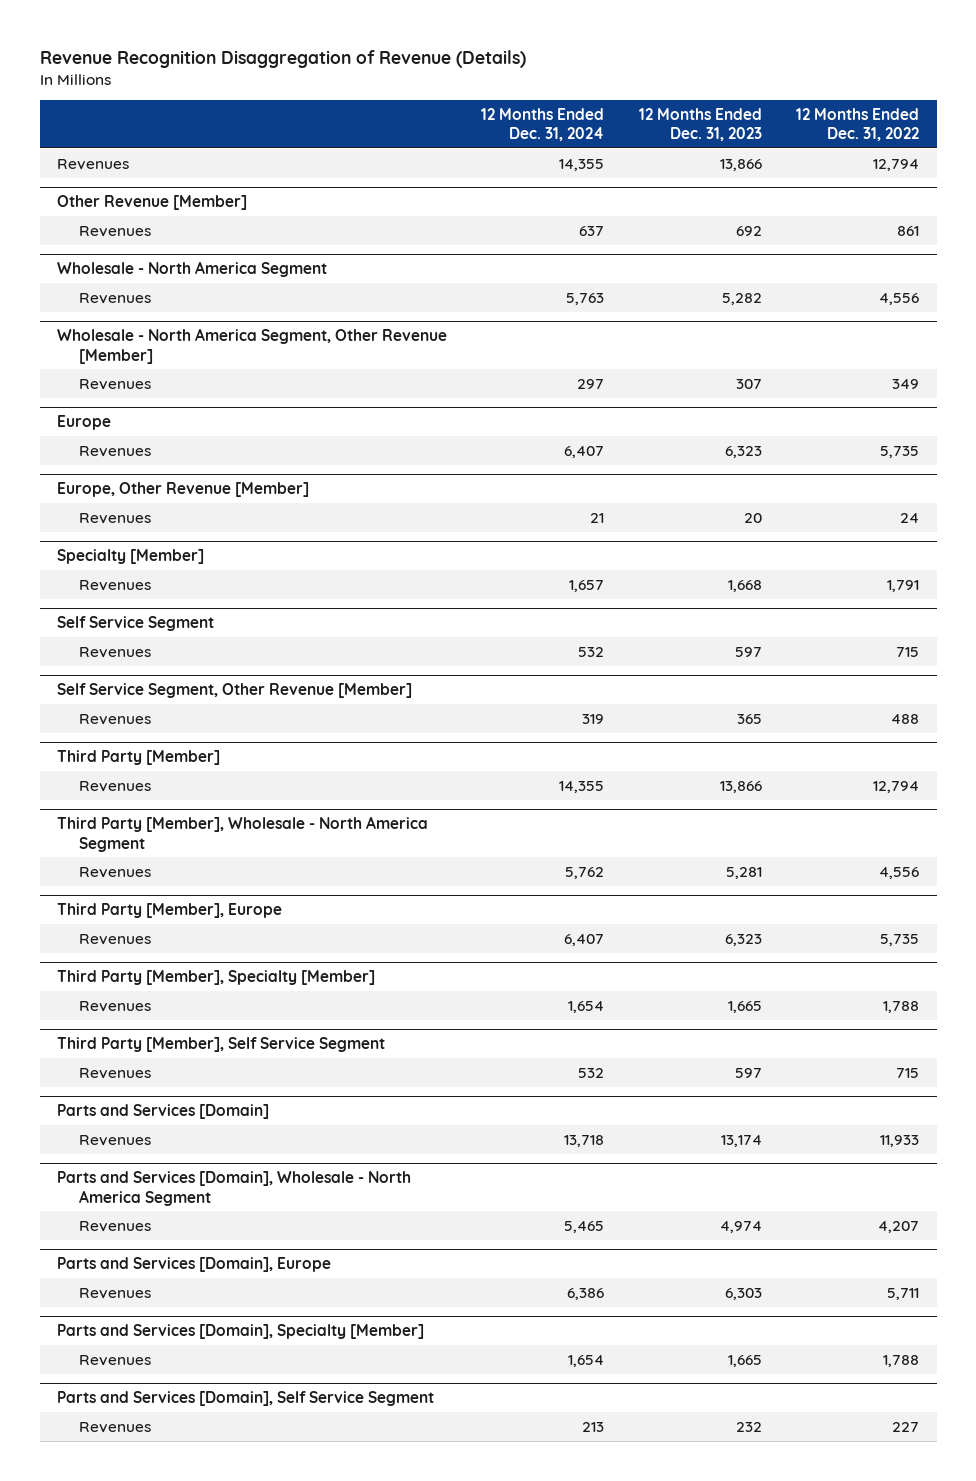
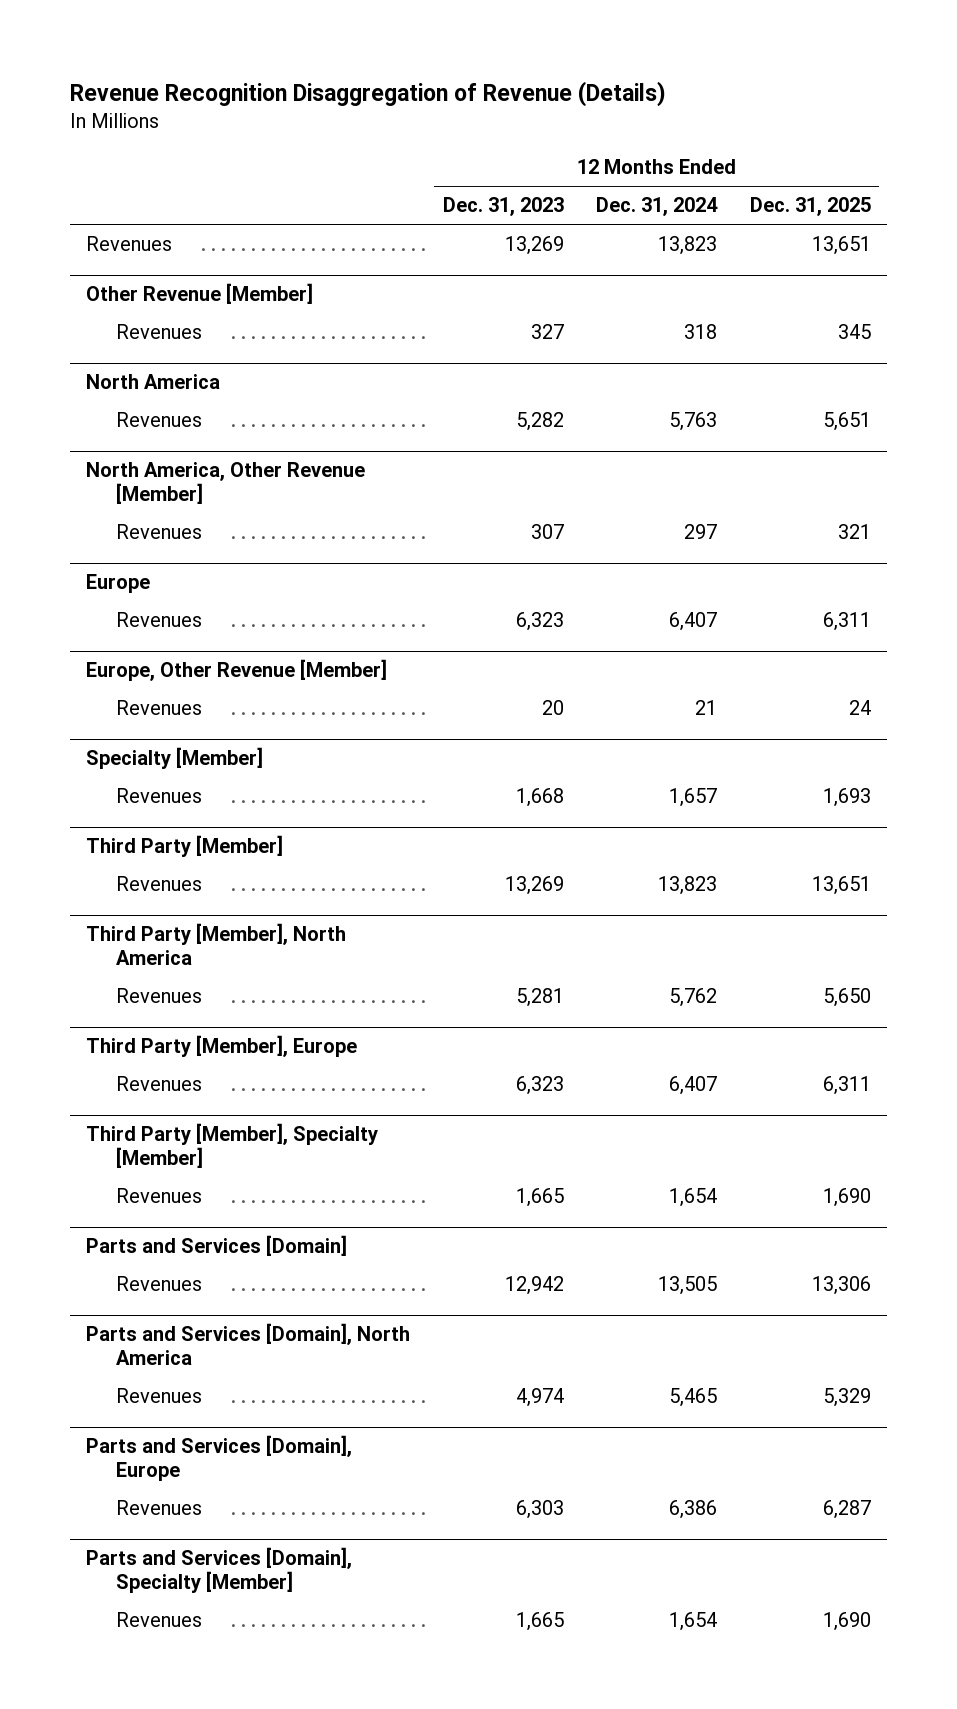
- | 12 Months Ended Dec. 31, 2024 | 12 Months Ended Dec. 31, 2023 | 12 Months Ended Dec. 31, 2022
+ | 12 Months Ended Dec. 31, 2023 | 12 Months Ended Dec. 31, 2024 | 12 Months Ended Dec. 31, 2025
- Revenues | 14,355 | 13,866 | 12,794
+ Revenues | 13,269 | 13,823 | 13,651
@ Other Revenue [Member]
- Revenues | 637 | 692 | 861
- Wholesale - North America Segment
@ Other Revenue [Member]
+ Revenues | 327 | 318 | 345
+ North America
- Wholesale - North America Segment, Other Revenue [Member]
+ North America, Other Revenue [Member]
- Self Service Segment
- Revenues | 532 | 597 | 715
- Self Service Segment, Other Revenue [Member]
- Revenues | 319 | 365 | 488
@ Third Party [Member]
- Revenues | 14,355 | 13,866 | 12,794
- Third Party [Member], Wholesale - North America Segment
@ Third Party [Member]
+ Revenues | 13,269 | 13,823 | 13,651
+ Third Party [Member], North America
- Third Party [Member], Self Service Segment
- Revenues | 532 | 597 | 715
@ Parts and Services [Domain]
- Revenues | 13,718 | 13,174 | 11,933
- Parts and Services [Domain], Wholesale - North America Segment
@ Parts and Services [Domain]
+ Revenues | 12,942 | 13,505 | 13,306
+ Parts and Services [Domain], North America
- Parts and Services [Domain], Self Service Segment
- Revenues | 213 | 232 | 227

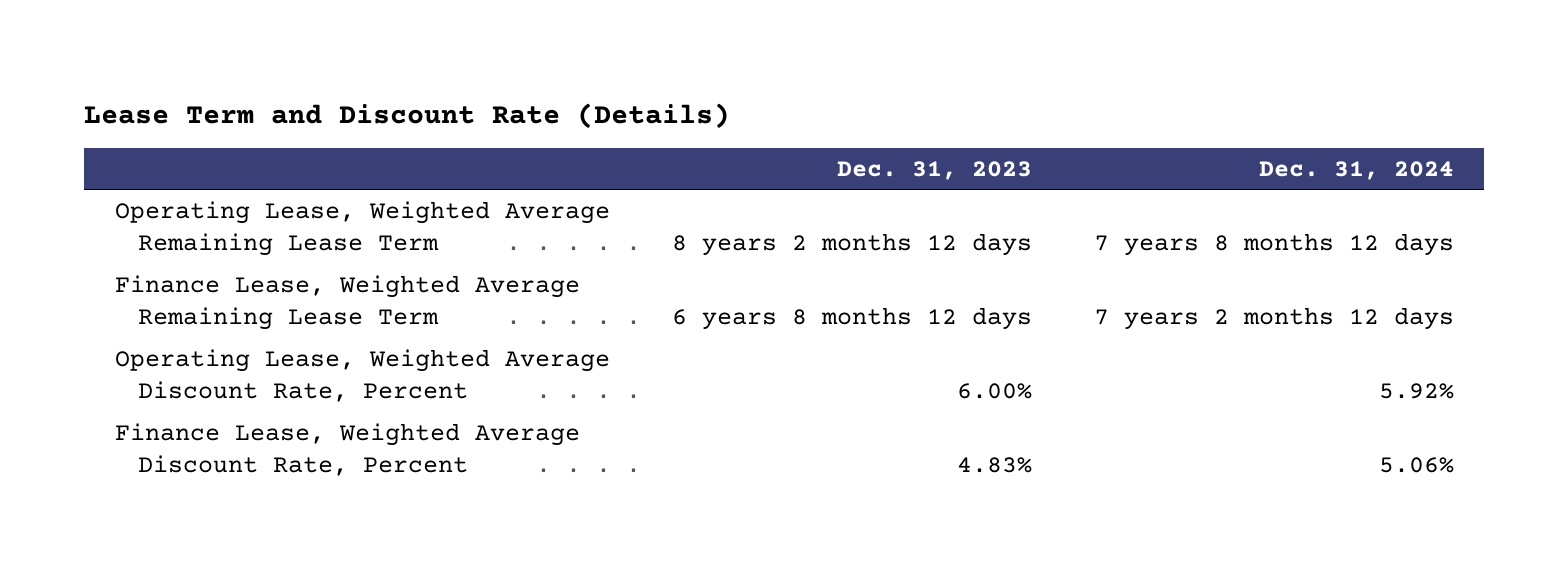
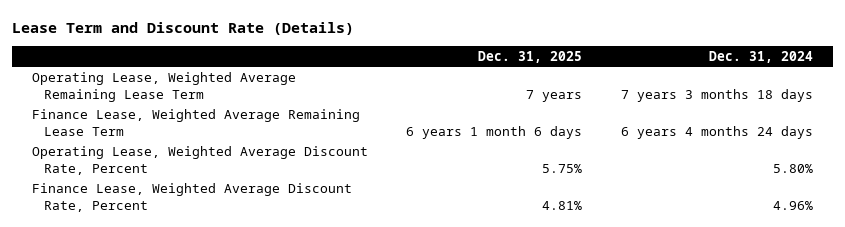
- | Dec. 31, 2023 | Dec. 31, 2024
+ | Dec. 31, 2025 | Dec. 31, 2024
- Operating Lease, Weighted Average Remaining Lease Term | 8 years 2 months 12 days | 7 years 8 months 12 days
- Finance Lease, Weighted Average Remaining Lease Term | 6 years 8 months 12 days | 7 years 2 months 12 days
- Operating Lease, Weighted Average Discount Rate, Percent | 6.00% | 5.92%
- Finance Lease, Weighted Average Discount Rate, Percent | 4.83% | 5.06%
+ Operating Lease, Weighted Average Remaining Lease Term | 7 years | 7 years 3 months 18 days
+ Finance Lease, Weighted Average Remaining Lease Term | 6 years 1 month 6 days | 6 years 4 months 24 days
+ Operating Lease, Weighted Average Discount Rate, Percent | 5.75% | 5.80%
+ Finance Lease, Weighted Average Discount Rate, Percent | 4.81% | 4.96%

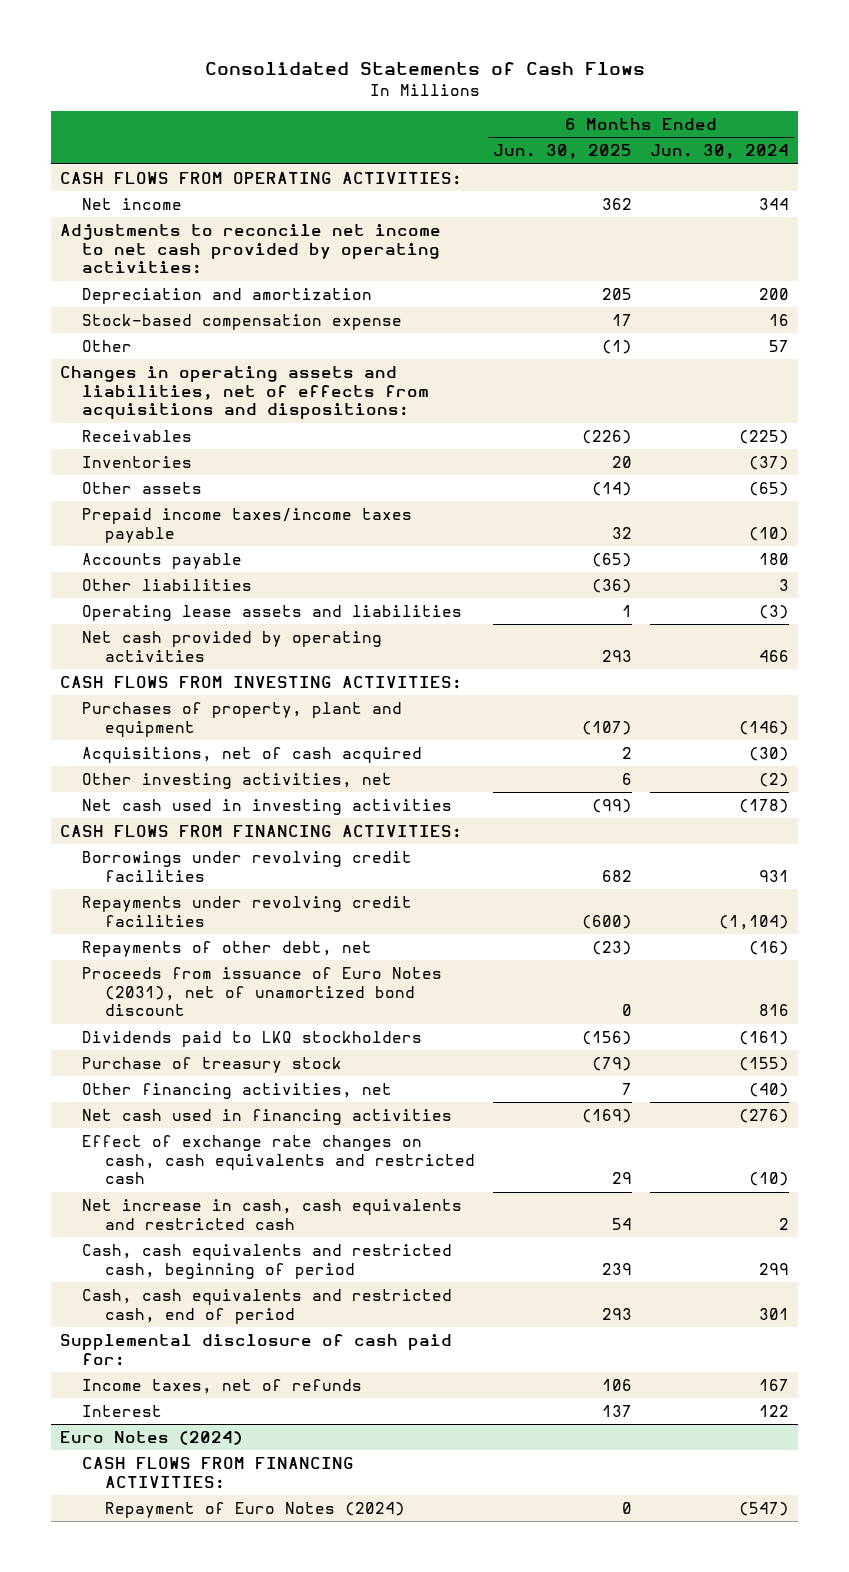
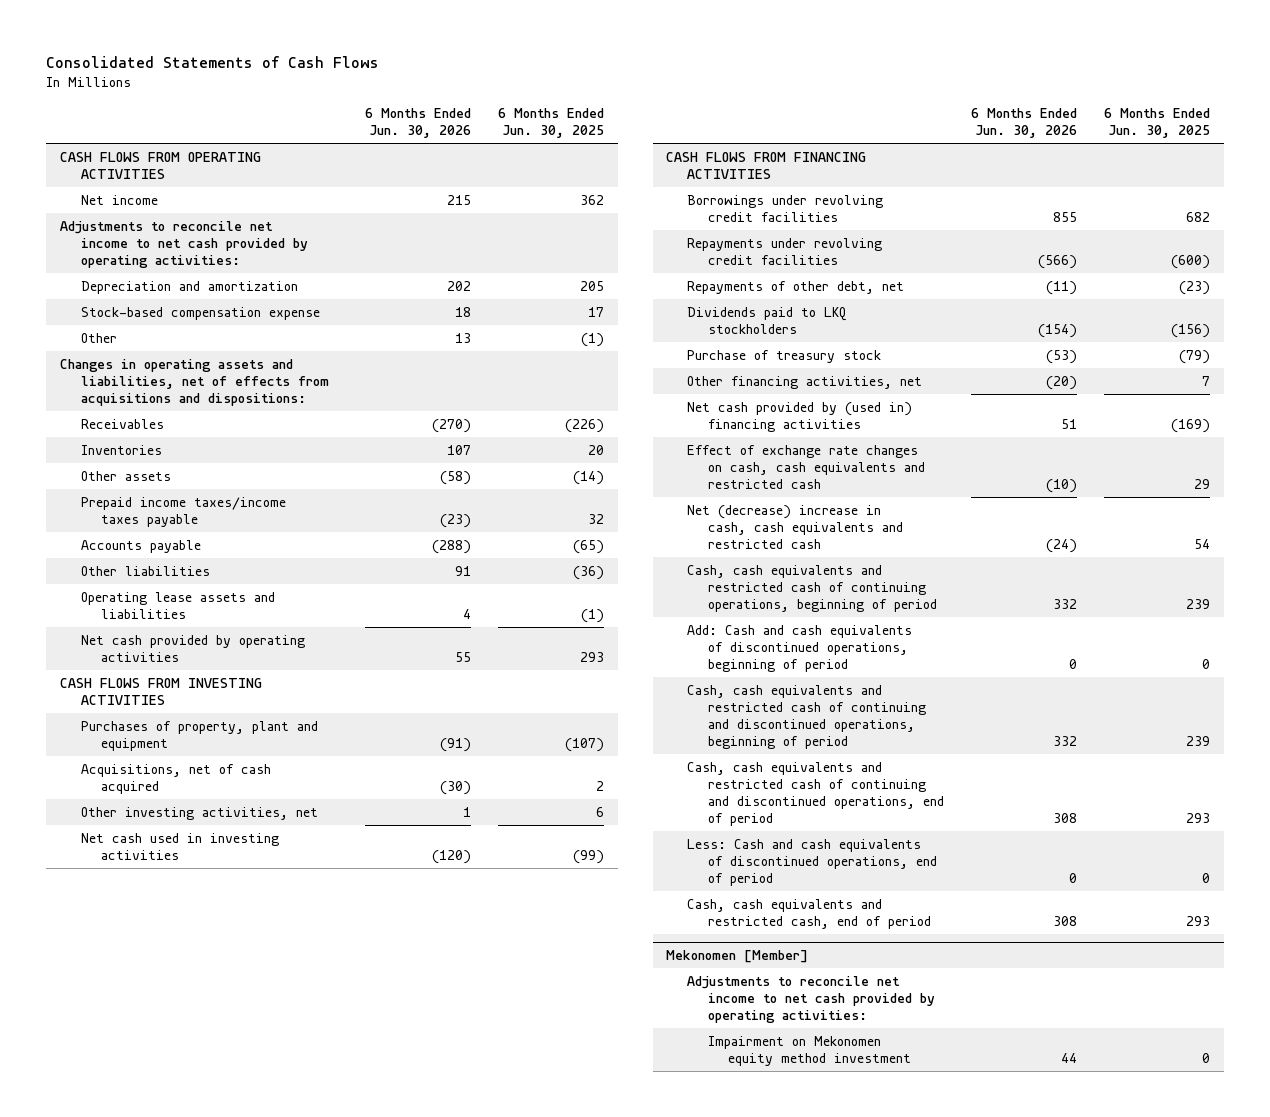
- | 6 Months Ended Jun. 30, 2025 | 6 Months Ended Jun. 30, 2024
+ | 6 Months Ended Jun. 30, 2026 | 6 Months Ended Jun. 30, 2025
- CASH FLOWS FROM OPERATING ACTIVITIES:
+ CASH FLOWS FROM OPERATING ACTIVITIES
- Operating lease assets and liabilities | 1 | (3)
+ Operating lease assets and liabilities | 4 | (1)
- CASH FLOWS FROM INVESTING ACTIVITIES:
+ CASH FLOWS FROM INVESTING ACTIVITIES
- CASH FLOWS FROM FINANCING ACTIVITIES:
+ CASH FLOWS FROM FINANCING ACTIVITIES
- Proceeds from issuance of Euro Notes (2031), net of unamortized bond discount | 0 | 816
- Net cash used in financing activities | (169) | (276)
+ Net cash provided by (used in) financing activities | 51 | (169)
- Net increase in cash, cash equivalents and restricted cash | 54 | 2
- Cash, cash equivalents and restricted cash, beginning of period | 239 | 299
+ Net (decrease) increase in cash, cash equivalents and restricted cash | (24) | 54
+ Cash, cash equivalents and restricted cash of continuing operations, beginning of period | 332 | 239
+ Add: Cash and cash equivalents of discontinued operations, beginning of period | 0 | 0
+ Cash, cash equivalents and restricted cash of continuing and discontinued operations, beginning of period | 332 | 239
+ Cash, cash equivalents and restricted cash of continuing and discontinued operations, end of period | 308 | 293
+ Less: Cash and cash equivalents of discontinued operations, end of period | 0 | 0
- Supplemental disclosure of cash paid for:
- Income taxes, net of refunds | 106 | 167
- Interest | 137 | 122
- Euro Notes (2024)
- CASH FLOWS FROM FINANCING ACTIVITIES:
- Repayment of Euro Notes (2024) | 0 | (547)
+ Mekonomen [Member]
+ Adjustments to reconcile net income to net cash provided by operating activities:
+ Impairment on Mekonomen equity method investment | 44 | 0

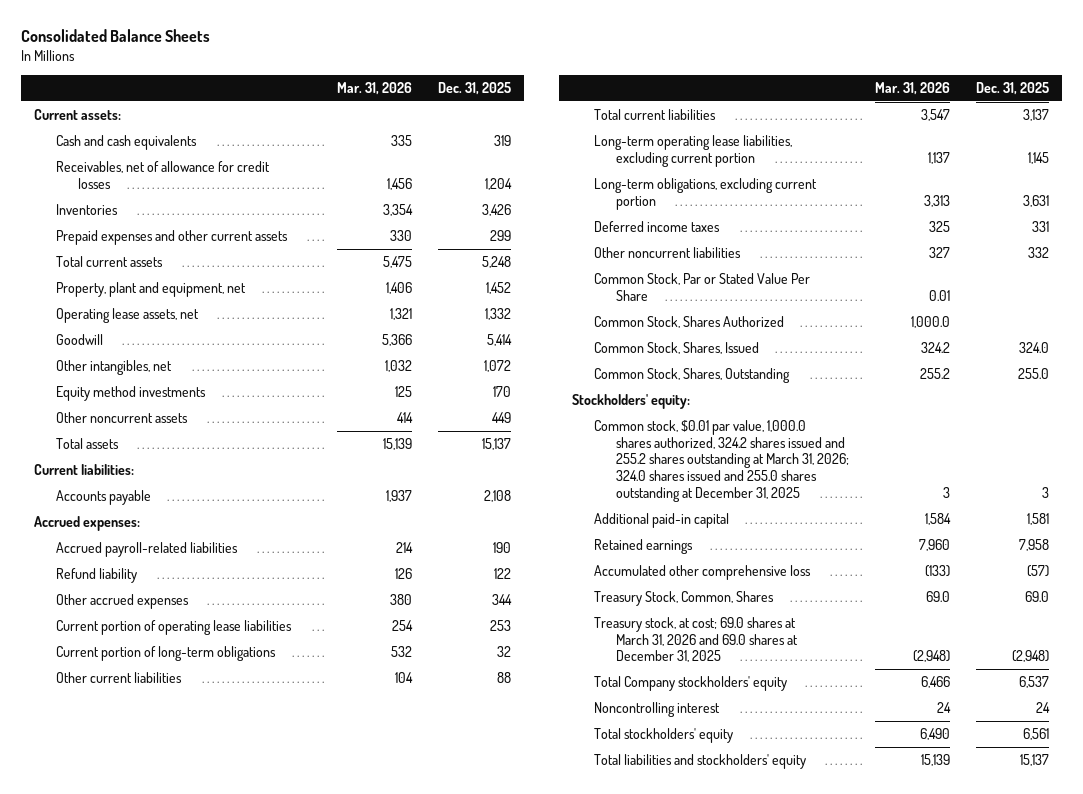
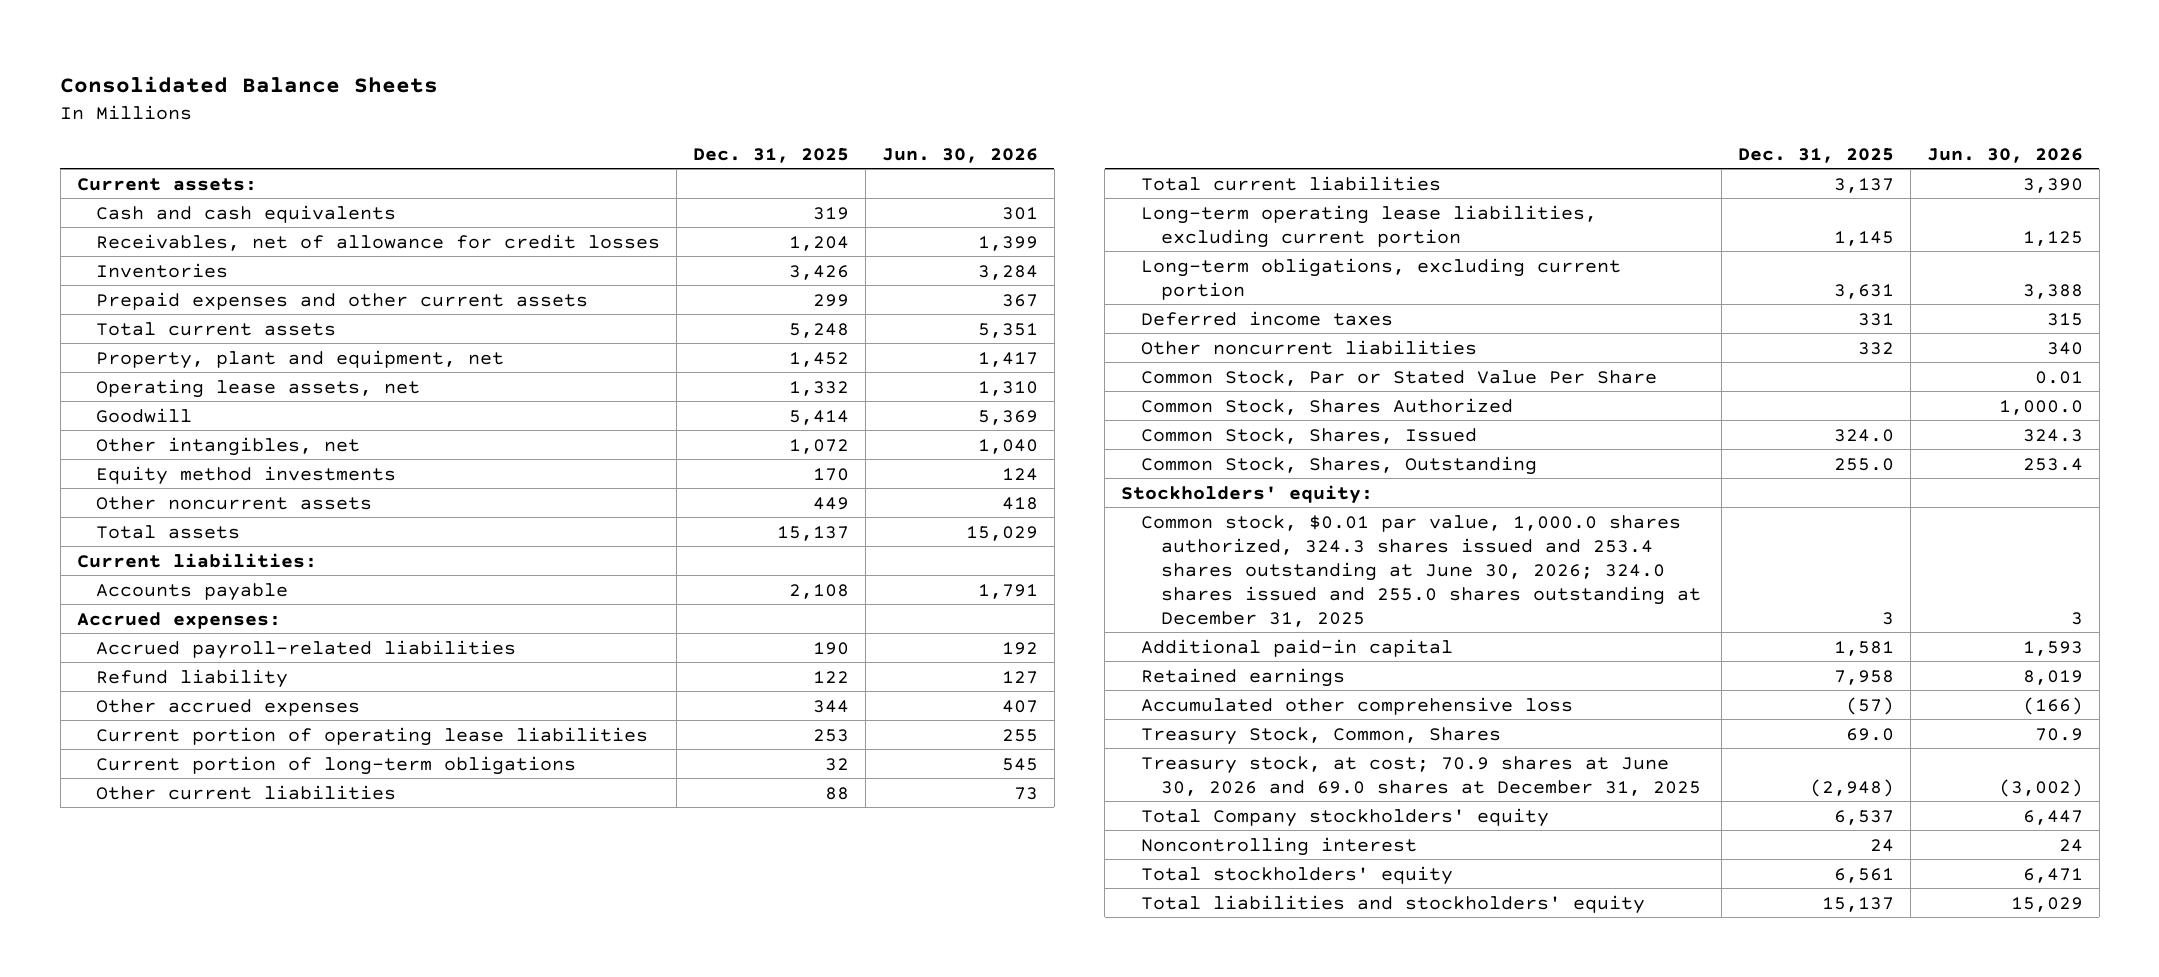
- | Mar. 31, 2026 | Dec. 31, 2025
+ | Dec. 31, 2025 | Jun. 30, 2026
- Common stock, $0.01 par value, 1,000.0 shares authorized, 324.2 shares issued and 255.2 shares outstanding at March 31, 2026; 324.0 shares issued and 255.0 shares outstanding at December 31, 2025 | 3 | 3
+ Common stock, $0.01 par value, 1,000.0 shares authorized, 324.3 shares issued and 253.4 shares outstanding at June 30, 2026; 324.0 shares issued and 255.0 shares outstanding at December 31, 2025 | 3 | 3
- Treasury stock, at cost; 69.0 shares at March 31, 2026 and 69.0 shares at December 31, 2025 | (2,948) | (2,948)
+ Treasury stock, at cost; 70.9 shares at June 30, 2026 and 69.0 shares at December 31, 2025 | (2,948) | (3,002)

